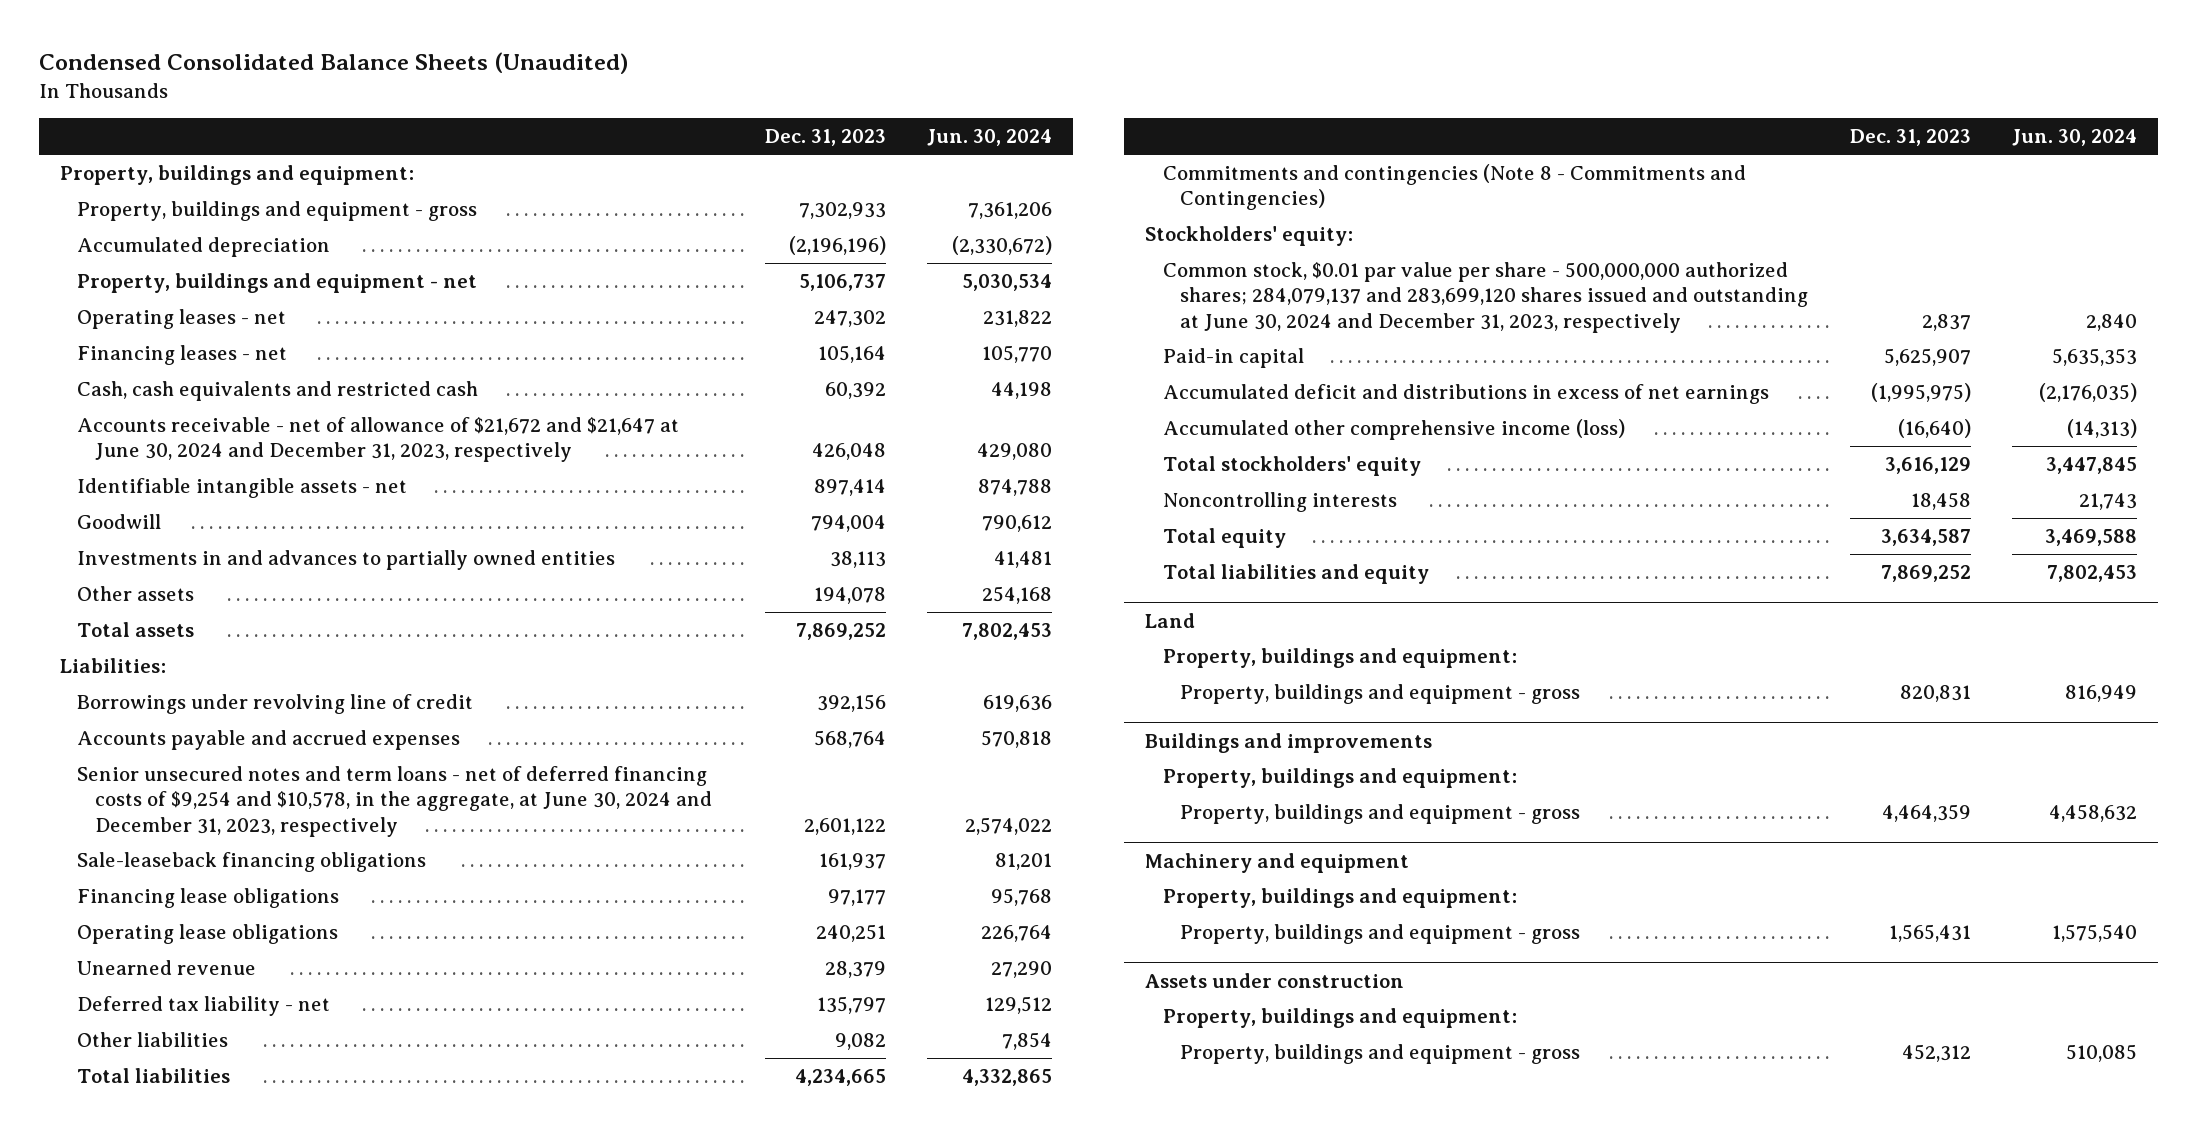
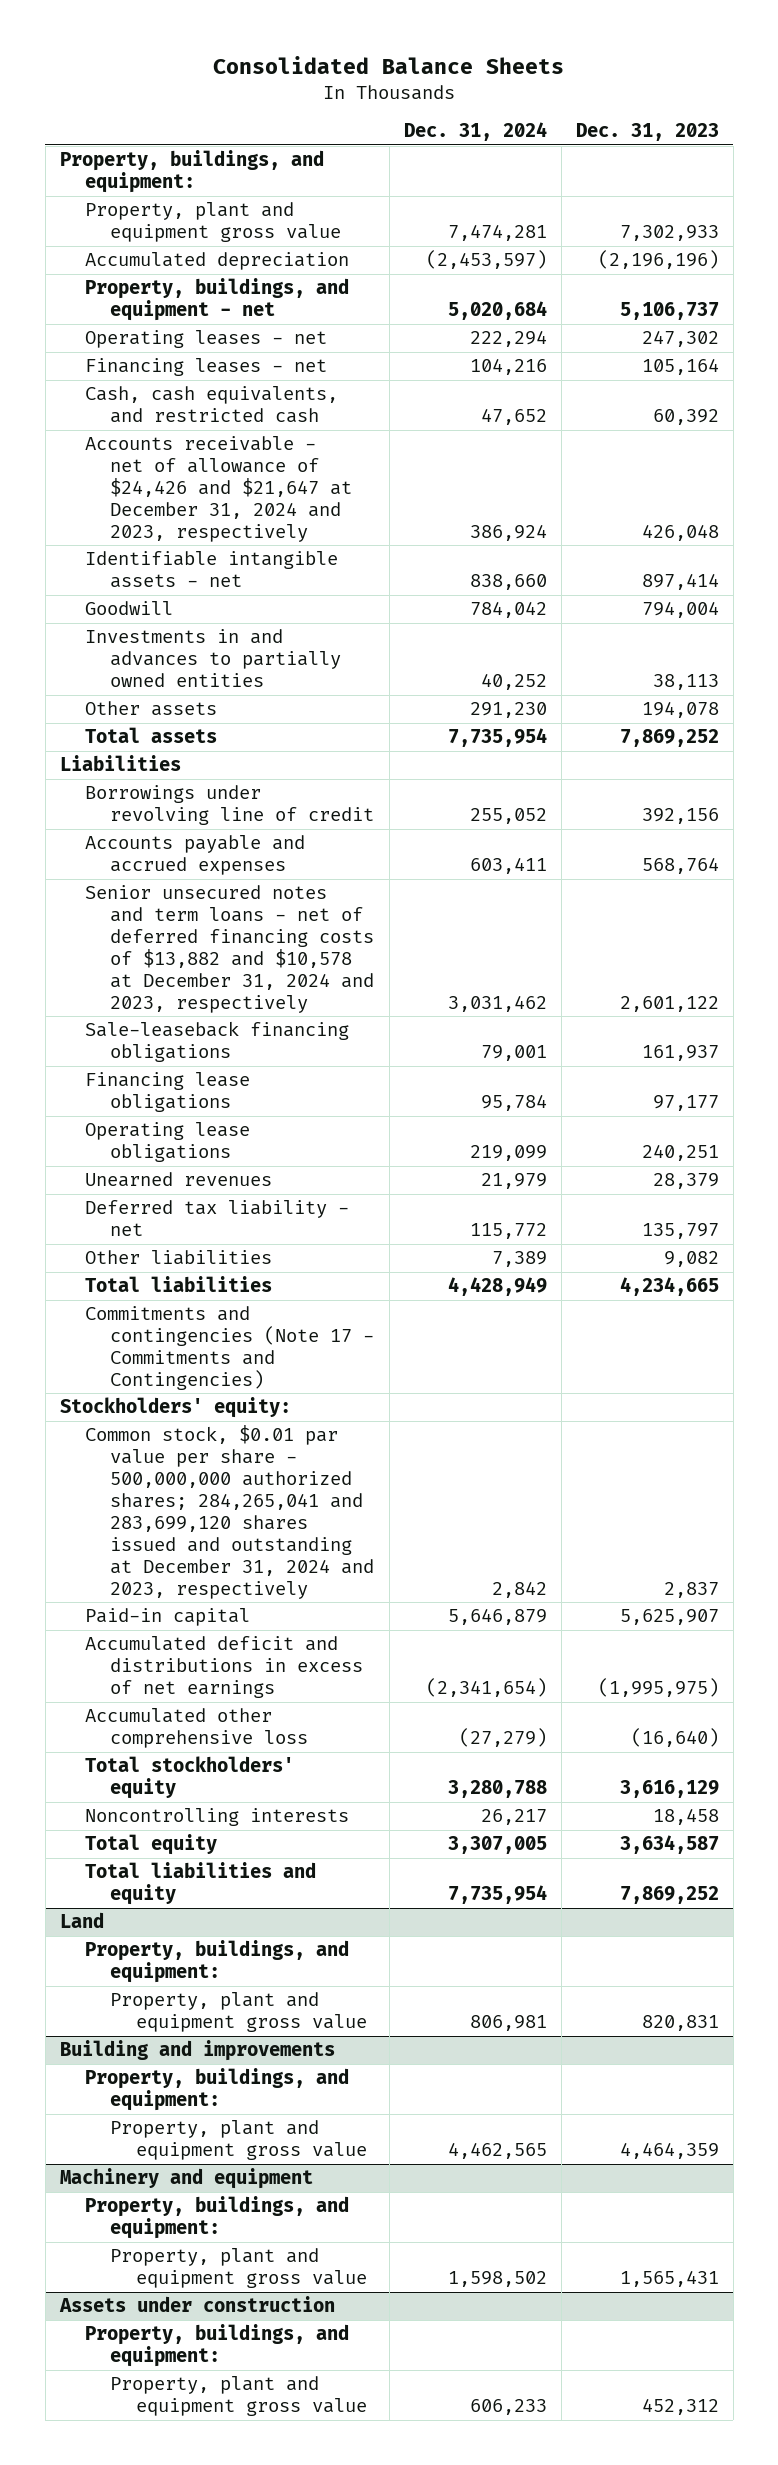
- Condensed Consolidated Balance Sheets (Unaudited)
+ Consolidated Balance Sheets
- | Dec. 31, 2023 | Jun. 30, 2024
+ | Dec. 31, 2024 | Dec. 31, 2023
- Property, buildings and equipment:
- Property, buildings and equipment - gross | 7,302,933 | 7,361,206
+ Property, buildings, and equipment:
+ Property, plant and equipment gross value | 7,474,281 | 7,302,933
- Property, buildings and equipment - net | 5,106,737 | 5,030,534
+ Property, buildings, and equipment - net | 5,020,684 | 5,106,737
- Cash, cash equivalents and restricted cash | 60,392 | 44,198
- Accounts receivable - net of allowance of $21,672 and $21,647 at June 30, 2024 and December 31, 2023, respectively | 426,048 | 429,080
+ Cash, cash equivalents, and restricted cash | 47,652 | 60,392
+ Accounts receivable - net of allowance of $24,426 and $21,647 at December 31, 2024 and 2023, respectively | 386,924 | 426,048
- Liabilities:
+ Liabilities
- Senior unsecured notes and term loans - net of deferred financing costs of $9,254 and $10,578, in the aggregate, at June 30, 2024 and December 31, 2023, respectively | 2,601,122 | 2,574,022
+ Senior unsecured notes and term loans - net of deferred financing costs of $13,882 and $10,578 at December 31, 2024 and 2023, respectively | 3,031,462 | 2,601,122
- Unearned revenue | 28,379 | 27,290
+ Unearned revenues | 21,979 | 28,379
- Commitments and contingencies (Note 8 - Commitments and Contingencies)
+ Commitments and contingencies (Note 17 - Commitments and Contingencies)
- Common stock, $0.01 par value per share - 500,000,000 authorized shares; 284,079,137 and 283,699,120 shares issued and outstanding at June 30, 2024 and December 31, 2023, respectively | 2,837 | 2,840
+ Common stock, $0.01 par value per share - 500,000,000 authorized shares; 284,265,041 and 283,699,120 shares issued and outstanding at December 31, 2024 and 2023, respectively | 2,842 | 2,837
- Accumulated other comprehensive income (loss) | (16,640) | (14,313)
+ Accumulated other comprehensive loss | (27,279) | (16,640)
@ Land
- Property, buildings and equipment:
- Property, buildings and equipment - gross | 820,831 | 816,949
- Buildings and improvements
- Property, buildings and equipment:
- Property, buildings and equipment - gross | 4,464,359 | 4,458,632
@ Land
+ Property, buildings, and equipment:
+ Property, plant and equipment gross value | 806,981 | 820,831
+ Building and improvements
+ Property, buildings, and equipment:
+ Property, plant and equipment gross value | 4,462,565 | 4,464,359
@ Machinery and equipment
- Property, buildings and equipment:
- Property, buildings and equipment - gross | 1,565,431 | 1,575,540
+ Property, buildings, and equipment:
+ Property, plant and equipment gross value | 1,598,502 | 1,565,431
@ Assets under construction
- Property, buildings and equipment:
- Property, buildings and equipment - gross | 452,312 | 510,085
+ Property, buildings, and equipment:
+ Property, plant and equipment gross value | 606,233 | 452,312

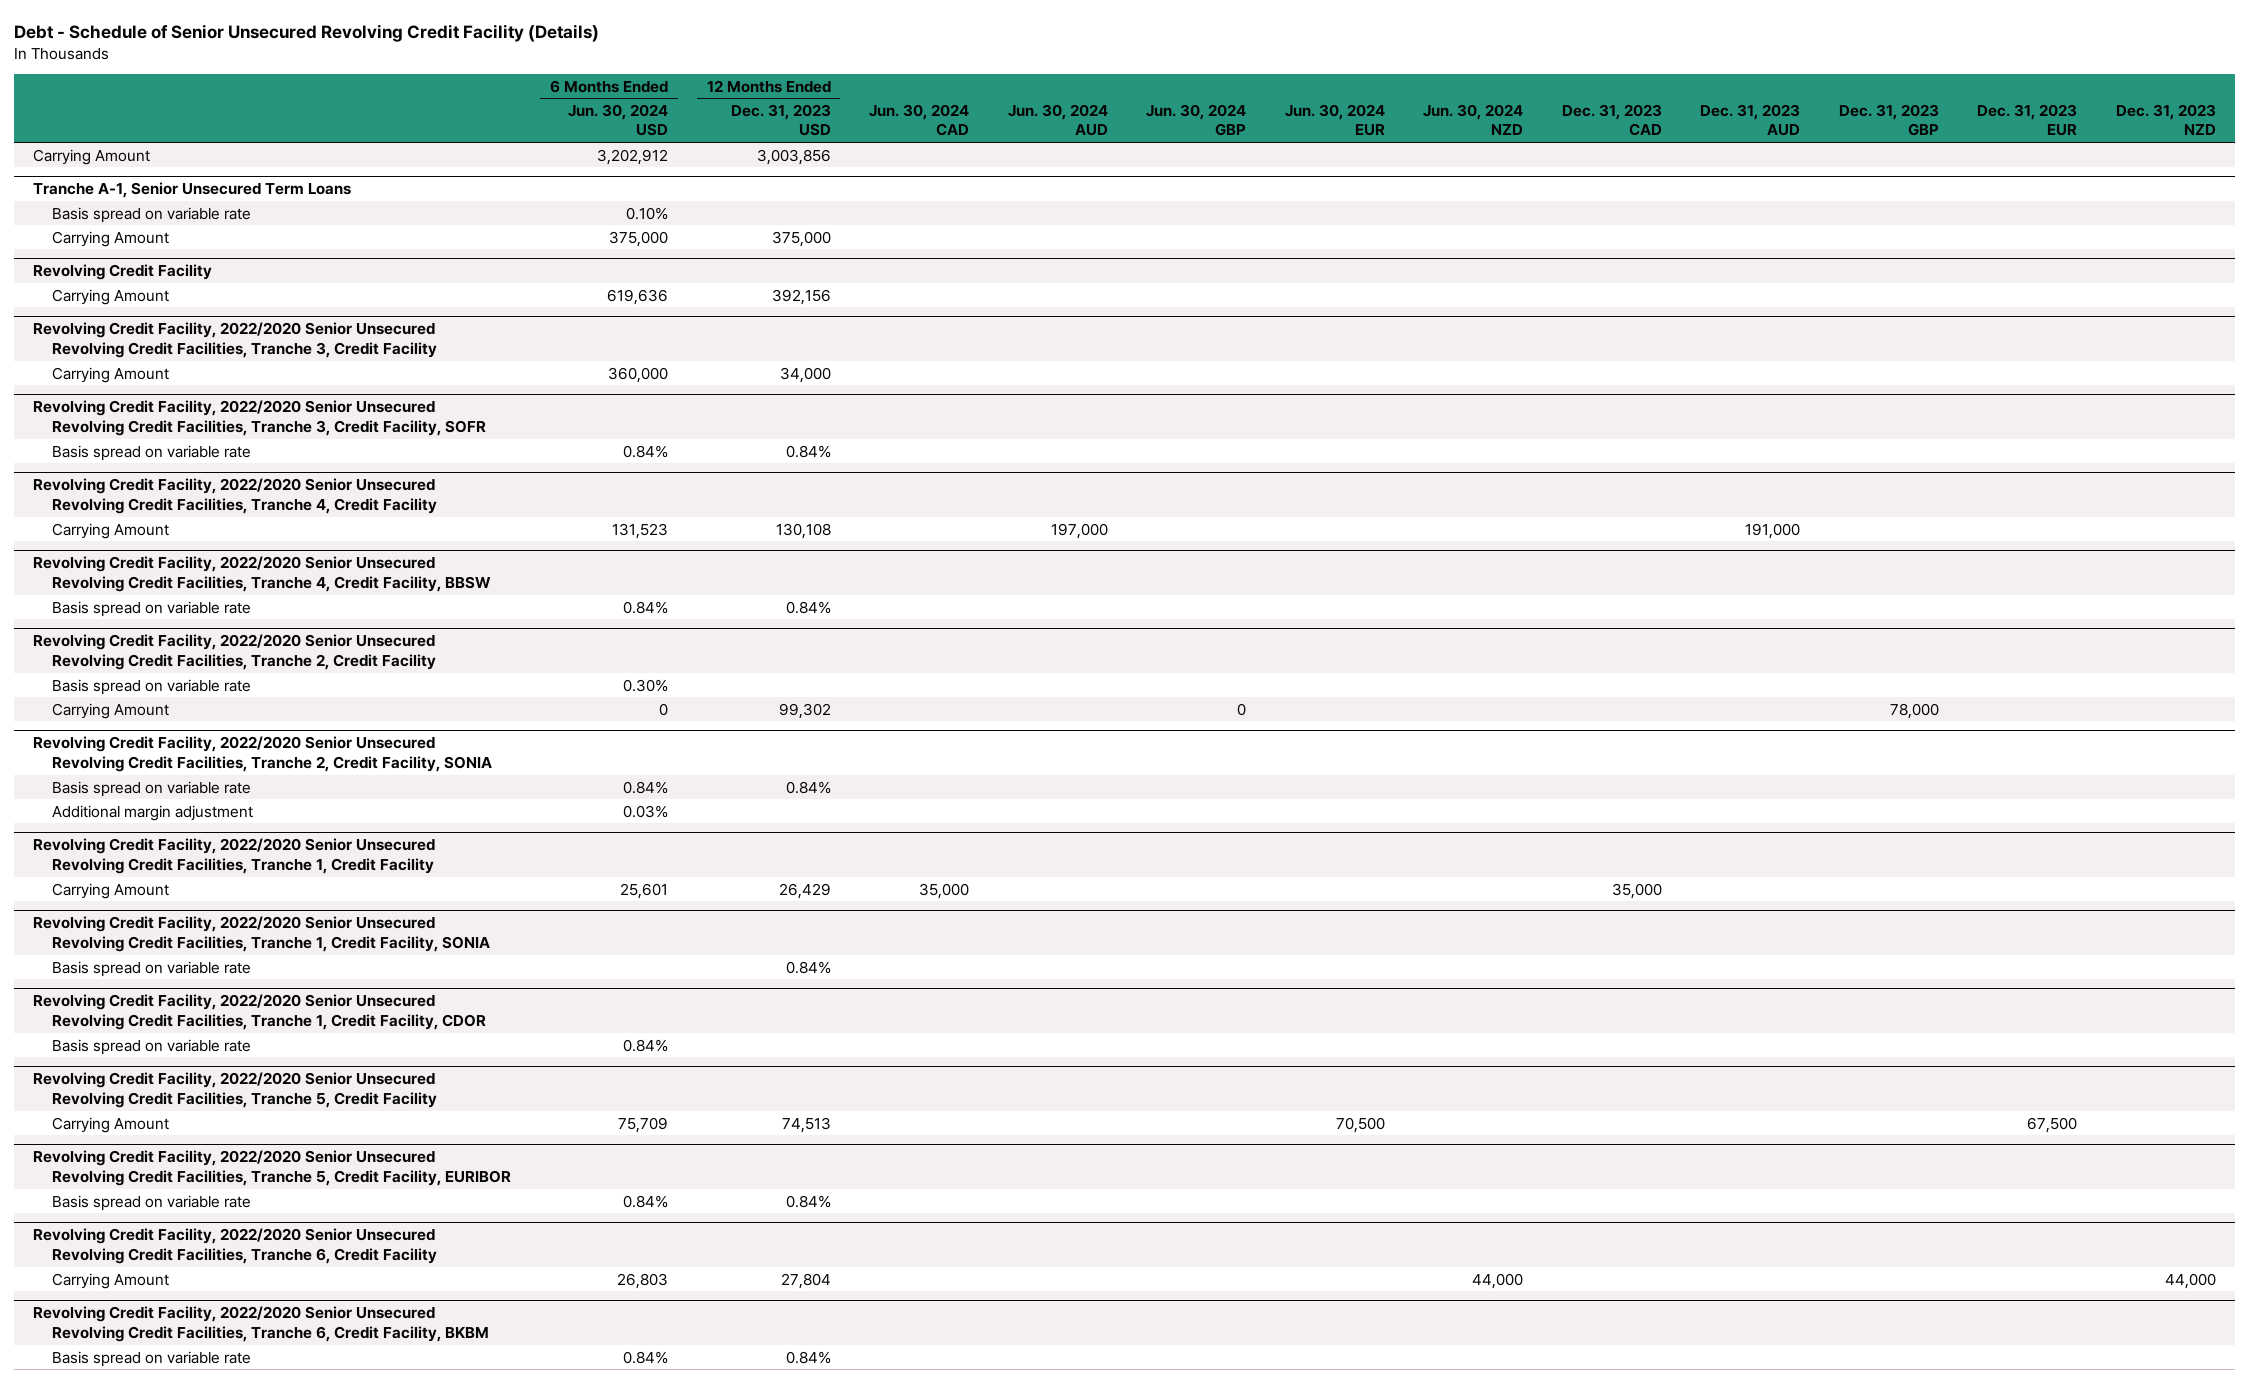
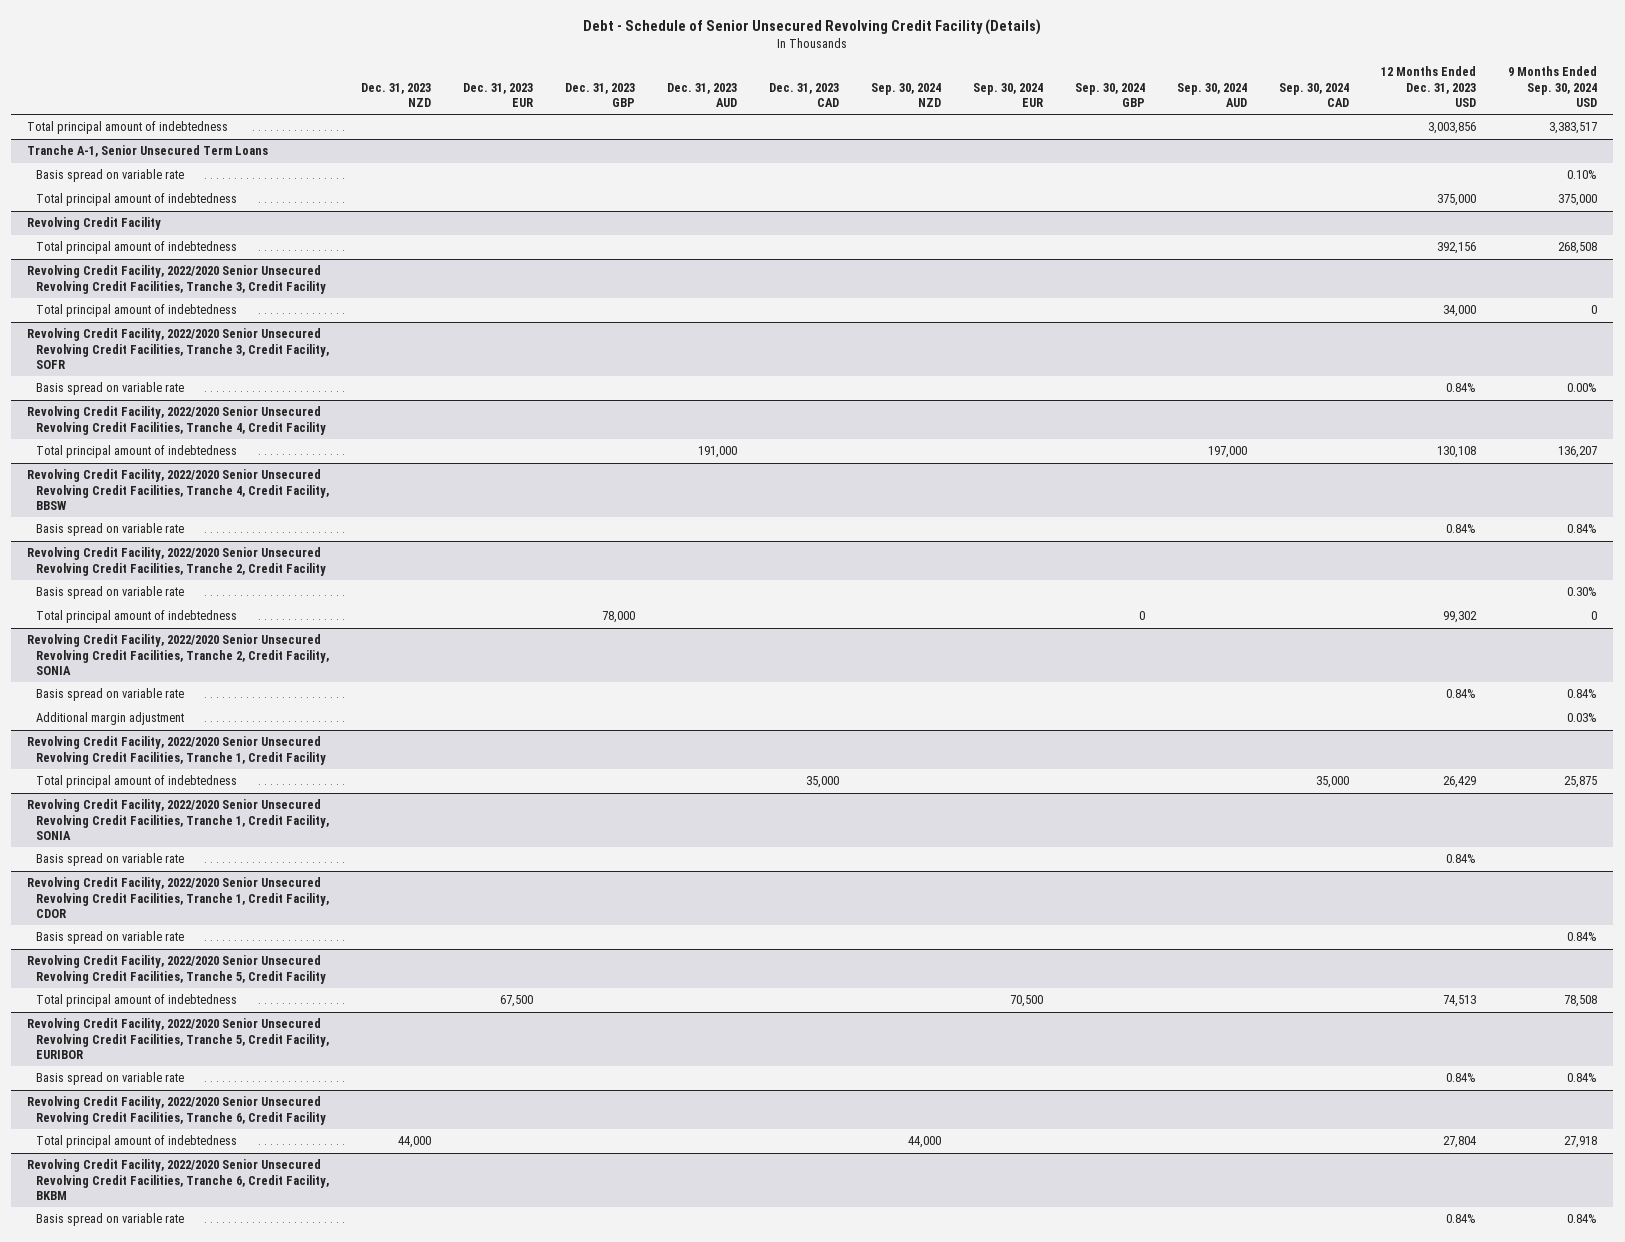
- | 6 Months Ended Jun. 30, 2024 USD | 12 Months Ended Dec. 31, 2023 USD | Jun. 30, 2024 CAD | Jun. 30, 2024 AUD | Jun. 30, 2024 GBP | Jun. 30, 2024 EUR | Jun. 30, 2024 NZD | Dec. 31, 2023 CAD | Dec. 31, 2023 AUD | Dec. 31, 2023 GBP | Dec. 31, 2023 EUR | Dec. 31, 2023 NZD
+ | Dec. 31, 2023 NZD | Dec. 31, 2023 EUR | Dec. 31, 2023 GBP | Dec. 31, 2023 AUD | Dec. 31, 2023 CAD | Sep. 30, 2024 NZD | Sep. 30, 2024 EUR | Sep. 30, 2024 GBP | Sep. 30, 2024 AUD | Sep. 30, 2024 CAD | 12 Months Ended Dec. 31, 2023 USD | 9 Months Ended Sep. 30, 2024 USD
- Carrying Amount | 3,202,912 | 3,003,856 | | | | | | | | | |
+ Total principal amount of indebtedness | | | | | | | | | | | 3,003,856 | 3,383,517
@ Tranche A-1, Senior Unsecured Term Loans
- Carrying Amount | 375,000 | 375,000 | | | | | | | | | |
+ Total principal amount of indebtedness | | | | | | | | | | | 375,000 | 375,000
@ Revolving Credit Facility
- Carrying Amount | 619,636 | 392,156 | | | | | | | | | |
+ Total principal amount of indebtedness | | | | | | | | | | | 392,156 | 268,508
@ Revolving Credit Facility, 2022/2020 Senior Unsecured Revolving Credit Facilities, Tranche 3, Credit Facility
- Carrying Amount | 360,000 | 34,000 | | | | | | | | | |
+ Total principal amount of indebtedness | | | | | | | | | | | 34,000 | 0
@ Revolving Credit Facility, 2022/2020 Senior Unsecured Revolving Credit Facilities, Tranche 4, Credit Facility
- Carrying Amount | 131,523 | 130,108 | | 197,000 | | | | | 191,000 | | |
+ Total principal amount of indebtedness | | | | 191,000 | | | | | 197,000 | | 130,108 | 136,207
@ Revolving Credit Facility, 2022/2020 Senior Unsecured Revolving Credit Facilities, Tranche 2, Credit Facility
- Carrying Amount | 0 | 99,302 | | | 0 | | | | | 78,000 | |
+ Total principal amount of indebtedness | | | 78,000 | | | | | 0 | | | 99,302 | 0
@ Revolving Credit Facility, 2022/2020 Senior Unsecured Revolving Credit Facilities, Tranche 1, Credit Facility
- Carrying Amount | 25,601 | 26,429 | 35,000 | | | | | 35,000 | | | |
+ Total principal amount of indebtedness | | | | | 35,000 | | | | | 35,000 | 26,429 | 25,875
@ Revolving Credit Facility, 2022/2020 Senior Unsecured Revolving Credit Facilities, Tranche 5, Credit Facility
- Carrying Amount | 75,709 | 74,513 | | | | 70,500 | | | | | 67,500 |
+ Total principal amount of indebtedness | | 67,500 | | | | | 70,500 | | | | 74,513 | 78,508
@ Revolving Credit Facility, 2022/2020 Senior Unsecured Revolving Credit Facilities, Tranche 6, Credit Facility
- Carrying Amount | 26,803 | 27,804 | | | | | 44,000 | | | | | 44,000
+ Total principal amount of indebtedness | 44,000 | | | | | 44,000 | | | | | 27,804 | 27,918

